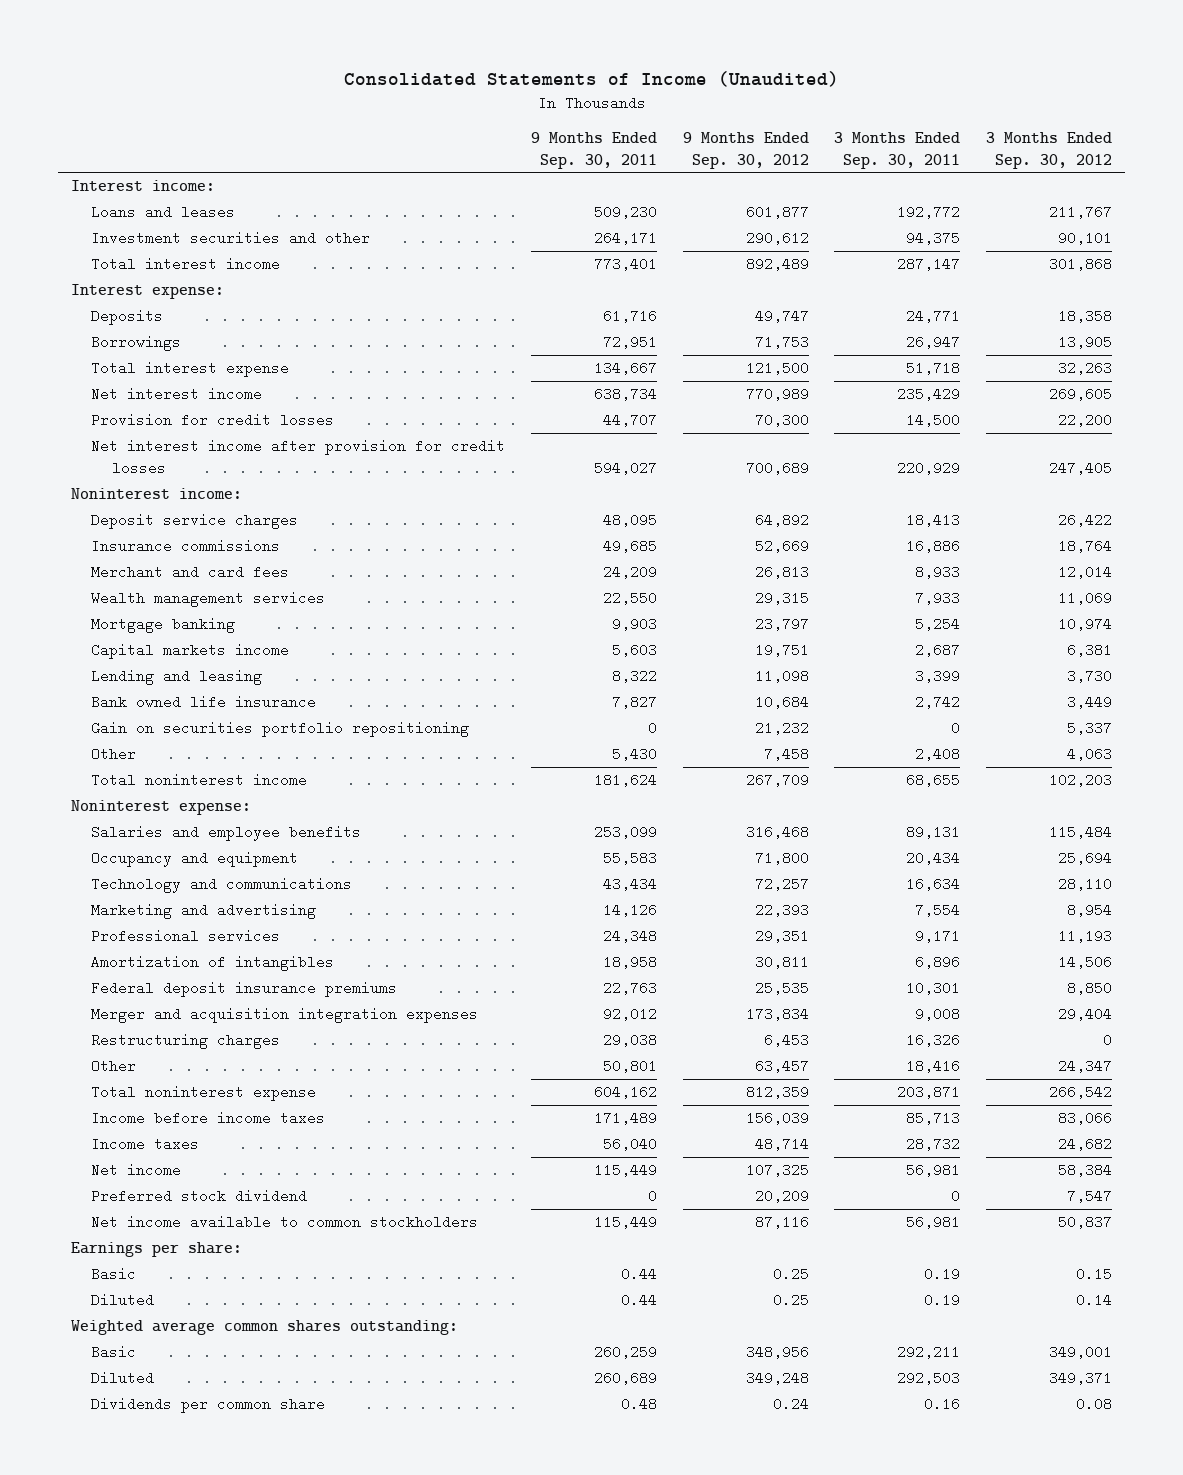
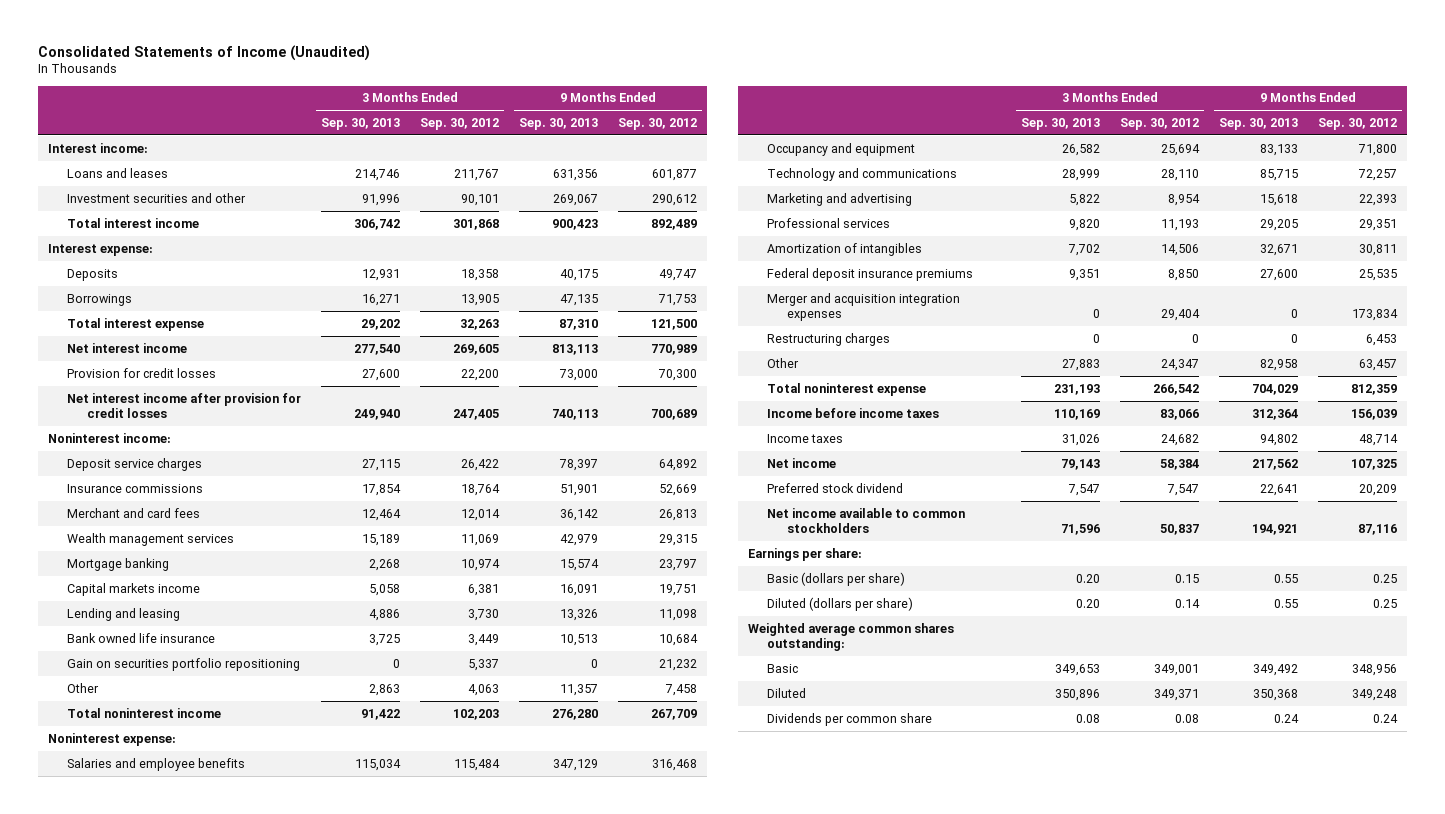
- | 9 Months Ended Sep. 30, 2011 | 9 Months Ended Sep. 30, 2012 | 3 Months Ended Sep. 30, 2011 | 3 Months Ended Sep. 30, 2012
+ | 3 Months Ended Sep. 30, 2013 | 3 Months Ended Sep. 30, 2012 | 9 Months Ended Sep. 30, 2013 | 9 Months Ended Sep. 30, 2012
- Basic | 0.44 | 0.25 | 0.19 | 0.15
- Diluted | 0.44 | 0.25 | 0.19 | 0.14
+ Basic (dollars per share) | 0.20 | 0.15 | 0.55 | 0.25
+ Diluted (dollars per share) | 0.20 | 0.14 | 0.55 | 0.25

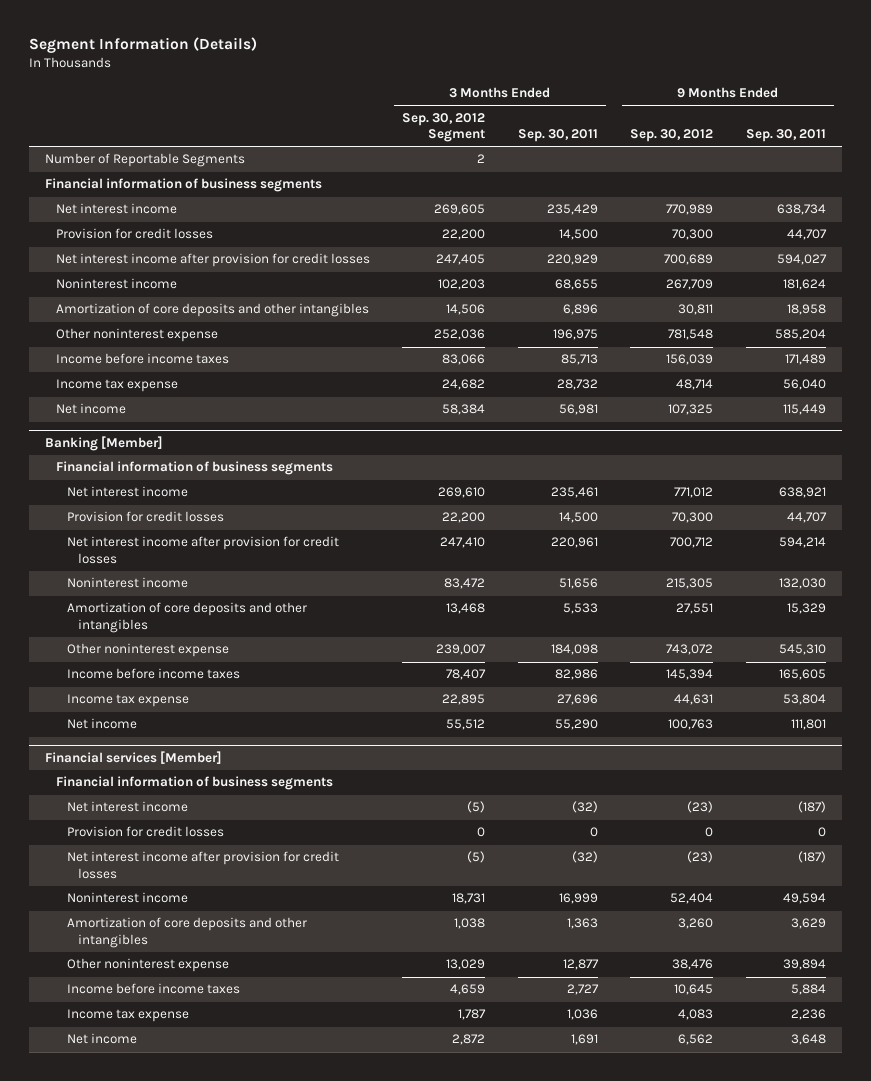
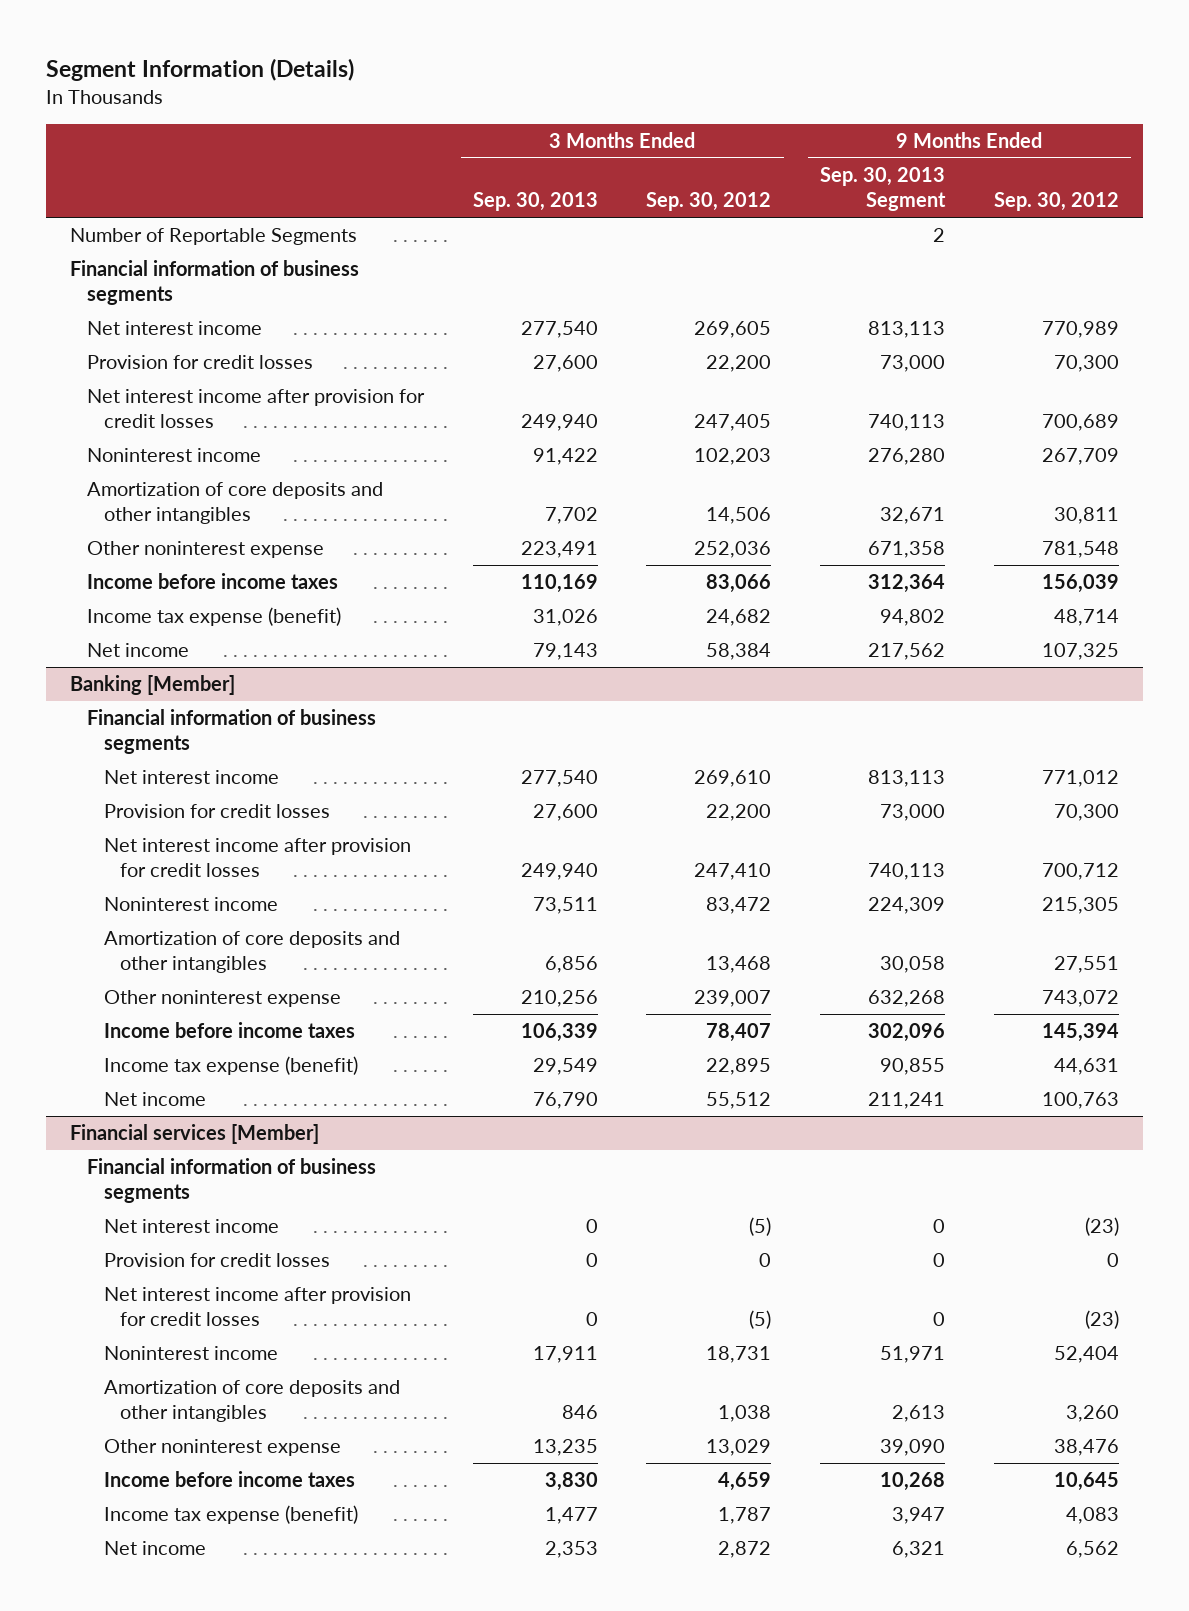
- | 3 Months Ended Sep. 30, 2012 Segment | 3 Months Ended Sep. 30, 2011 | 9 Months Ended Sep. 30, 2012 | 9 Months Ended Sep. 30, 2011
+ | 3 Months Ended Sep. 30, 2013 | 3 Months Ended Sep. 30, 2012 | 9 Months Ended Sep. 30, 2013 Segment | 9 Months Ended Sep. 30, 2012
- Income tax expense | 24,682 | 28,732 | 48,714 | 56,040
+ Income tax expense (benefit) | 31,026 | 24,682 | 94,802 | 48,714
@ Banking [Member]
- Income tax expense | 22,895 | 27,696 | 44,631 | 53,804
+ Income tax expense (benefit) | 29,549 | 22,895 | 90,855 | 44,631
@ Financial services [Member]
- Income tax expense | 1,787 | 1,036 | 4,083 | 2,236
+ Income tax expense (benefit) | 1,477 | 1,787 | 3,947 | 4,083

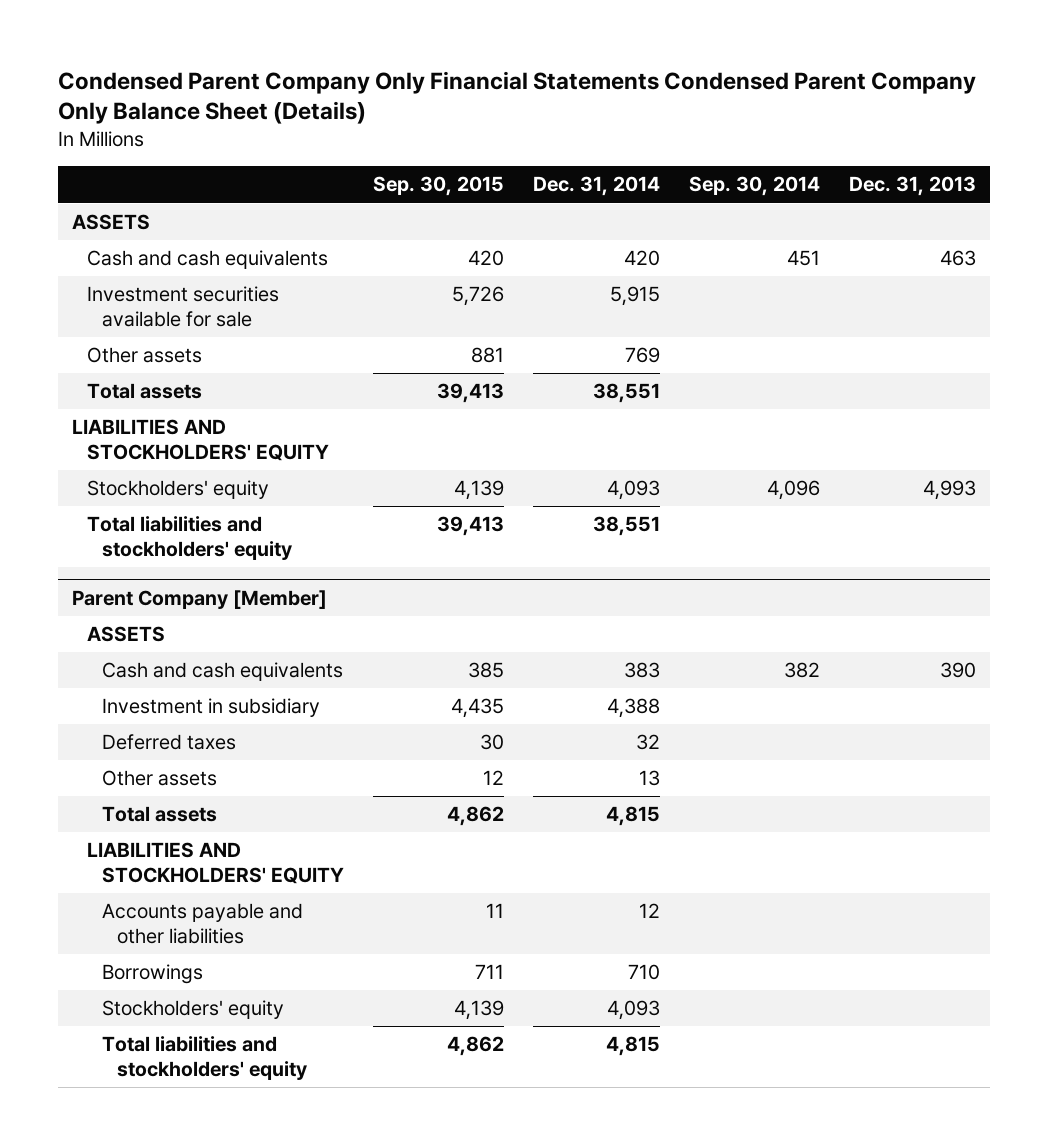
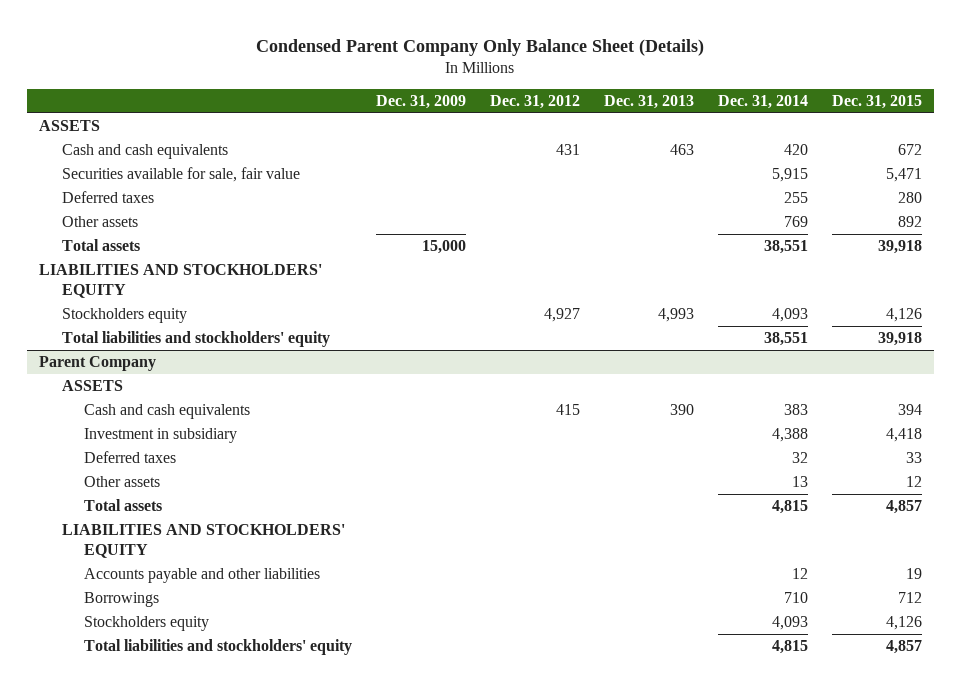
- Condensed Parent Company Only Financial Statements Condensed Parent Company Only Balance Sheet (Details)
+ Condensed Parent Company Only Balance Sheet (Details)
- | Sep. 30, 2015 | Dec. 31, 2014 | Sep. 30, 2014 | Dec. 31, 2013
+ | Dec. 31, 2009 | Dec. 31, 2012 | Dec. 31, 2013 | Dec. 31, 2014 | Dec. 31, 2015
- Investment securities available for sale | 5,726 | 5,915 | |
+ Securities available for sale, fair value | | | | 5,915 | 5,471
+ Deferred taxes | | | | 255 | 280
- Stockholders' equity | 4,139 | 4,093 | 4,096 | 4,993
+ Stockholders equity | | 4,927 | 4,993 | 4,093 | 4,126
- Parent Company [Member]
+ Parent Company
- Stockholders' equity | 4,139 | 4,093 | |
+ Stockholders equity | | | | 4,093 | 4,126

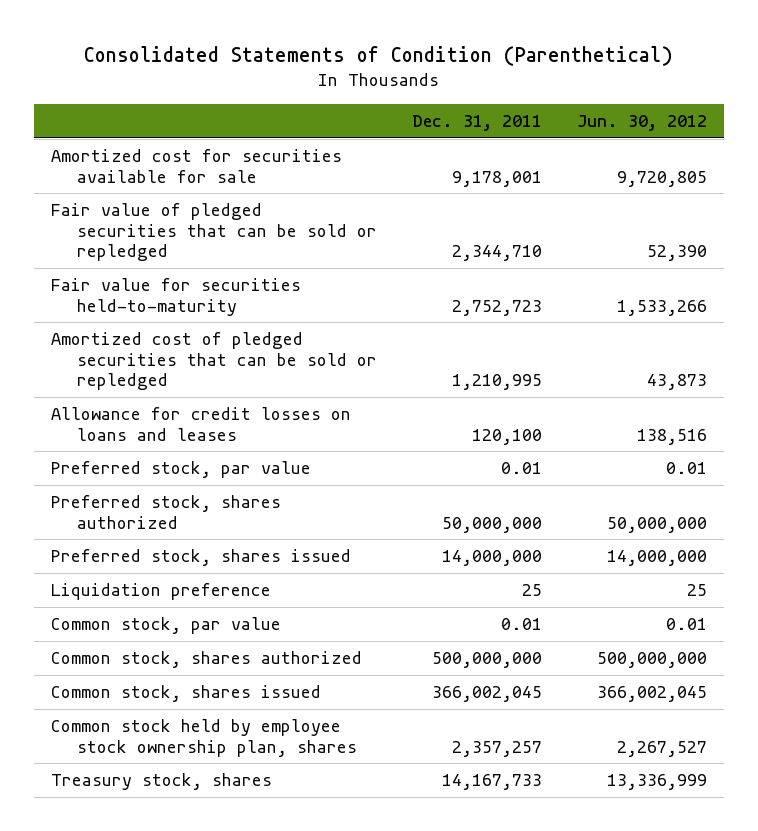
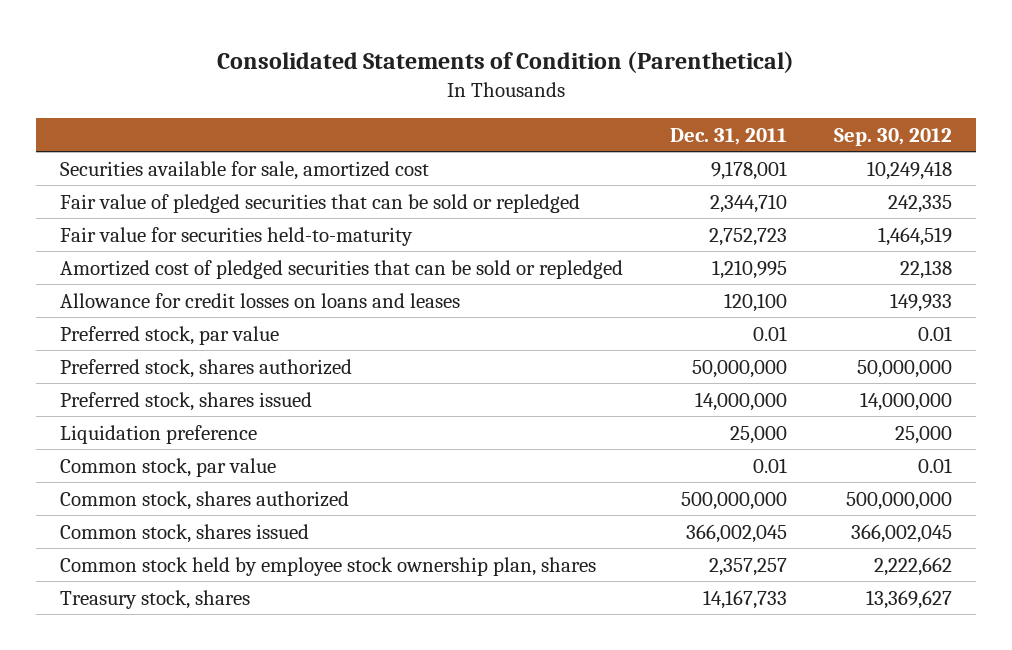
- | Dec. 31, 2011 | Jun. 30, 2012
+ | Dec. 31, 2011 | Sep. 30, 2012
- Amortized cost for securities available for sale | 9,178,001 | 9,720,805
+ Securities available for sale, amortized cost | 9,178,001 | 10,249,418
- Liquidation preference | 25 | 25
+ Liquidation preference | 25,000 | 25,000

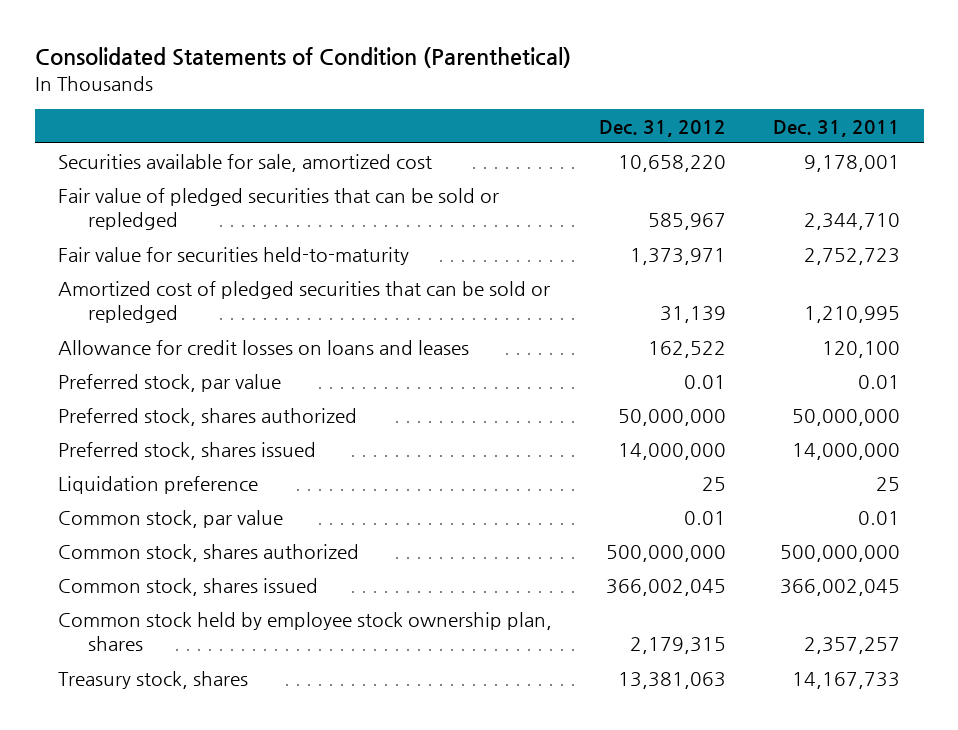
- | Dec. 31, 2011 | Sep. 30, 2012
+ | Dec. 31, 2012 | Dec. 31, 2011
- Liquidation preference | 25,000 | 25,000
+ Liquidation preference | 25 | 25

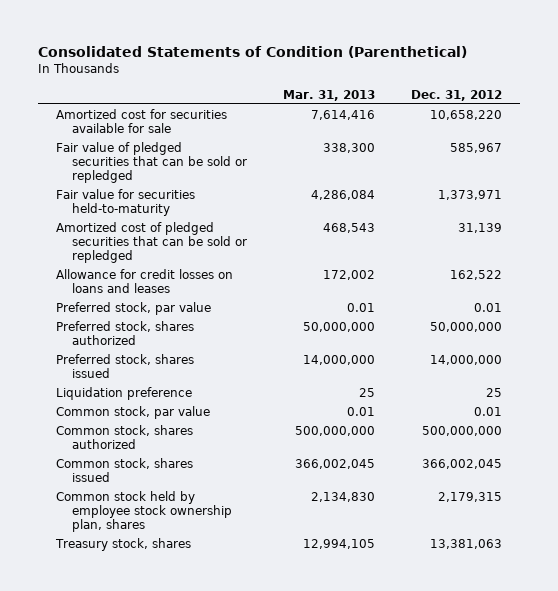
- | Dec. 31, 2012 | Dec. 31, 2011
+ | Mar. 31, 2013 | Dec. 31, 2012
- Securities available for sale, amortized cost | 10,658,220 | 9,178,001
+ Amortized cost for securities available for sale | 7,614,416 | 10,658,220

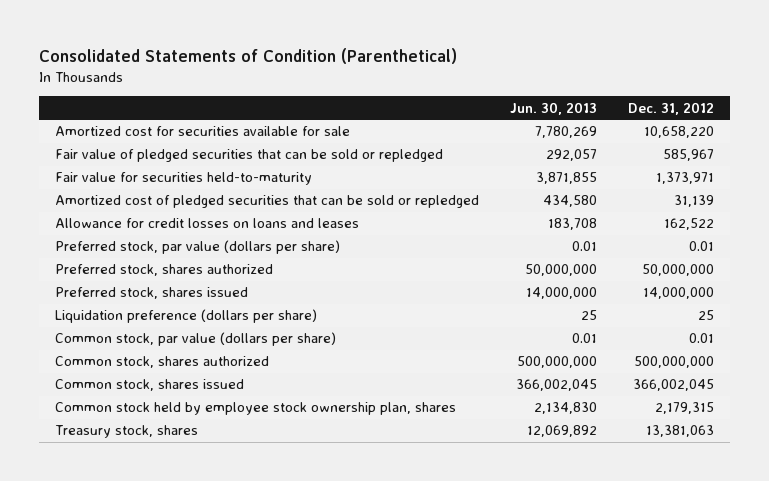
- | Mar. 31, 2013 | Dec. 31, 2012
+ | Jun. 30, 2013 | Dec. 31, 2012
- Preferred stock, par value | 0.01 | 0.01
+ Preferred stock, par value (dollars per share) | 0.01 | 0.01
- Liquidation preference | 25 | 25
- Common stock, par value | 0.01 | 0.01
+ Liquidation preference (dollars per share) | 25 | 25
+ Common stock, par value (dollars per share) | 0.01 | 0.01

